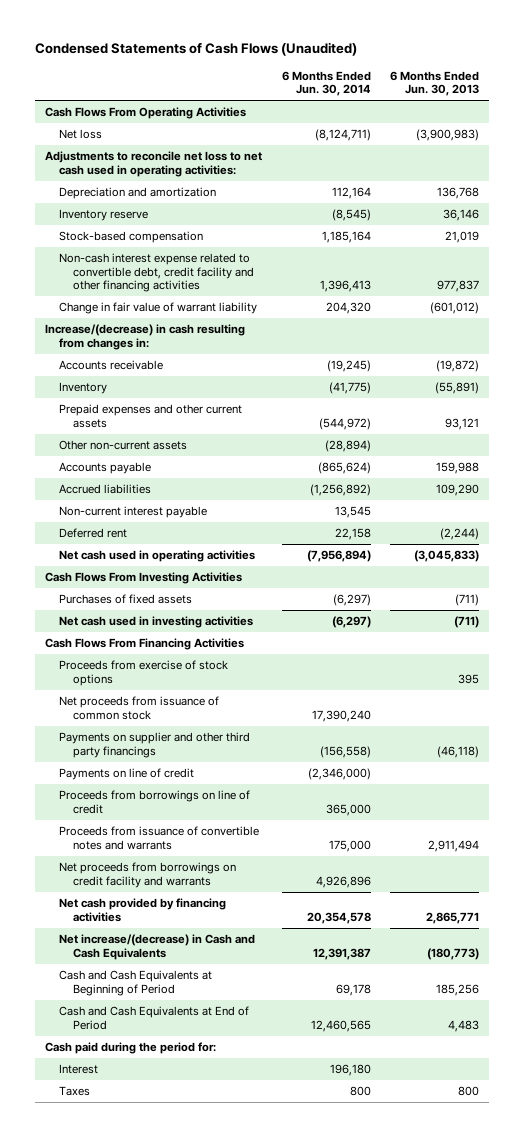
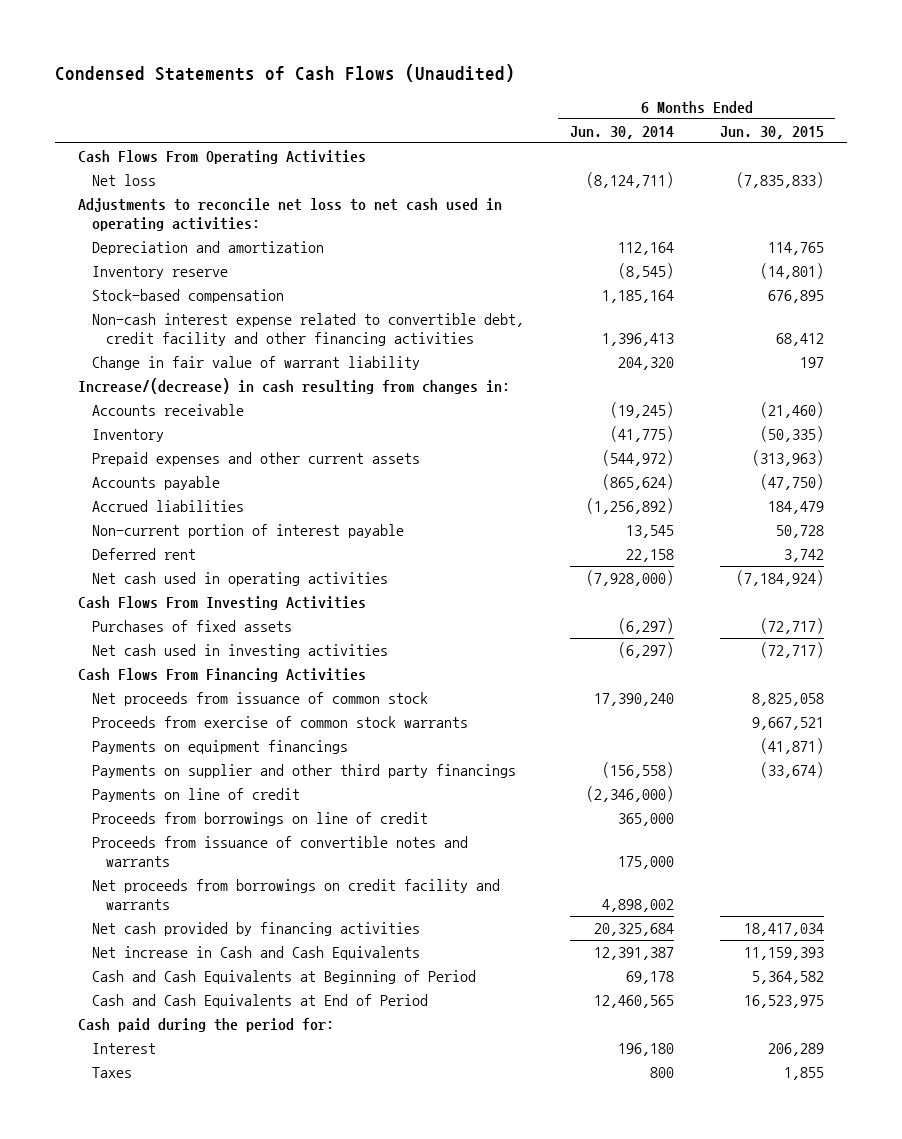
- | 6 Months Ended Jun. 30, 2014 | 6 Months Ended Jun. 30, 2013
+ | 6 Months Ended Jun. 30, 2014 | 6 Months Ended Jun. 30, 2015
- Other non-current assets | (28,894) |
- Non-current interest payable | 13,545 |
+ Non-current portion of interest payable | 13,545 | 50,728
- Net cash used in operating activities | (7,956,894) | (3,045,833)
+ Net cash used in operating activities | (7,928,000) | (7,184,924)
- Proceeds from exercise of stock options | | 395
+ Proceeds from exercise of common stock warrants | | 9,667,521
+ Payments on equipment financings | | (41,871)
- Net proceeds from borrowings on credit facility and warrants | 4,926,896 |
- Net cash provided by financing activities | 20,354,578 | 2,865,771
- Net increase/(decrease) in Cash and Cash Equivalents | 12,391,387 | (180,773)
+ Net proceeds from borrowings on credit facility and warrants | 4,898,002 |
+ Net cash provided by financing activities | 20,325,684 | 18,417,034
+ Net increase in Cash and Cash Equivalents | 12,391,387 | 11,159,393

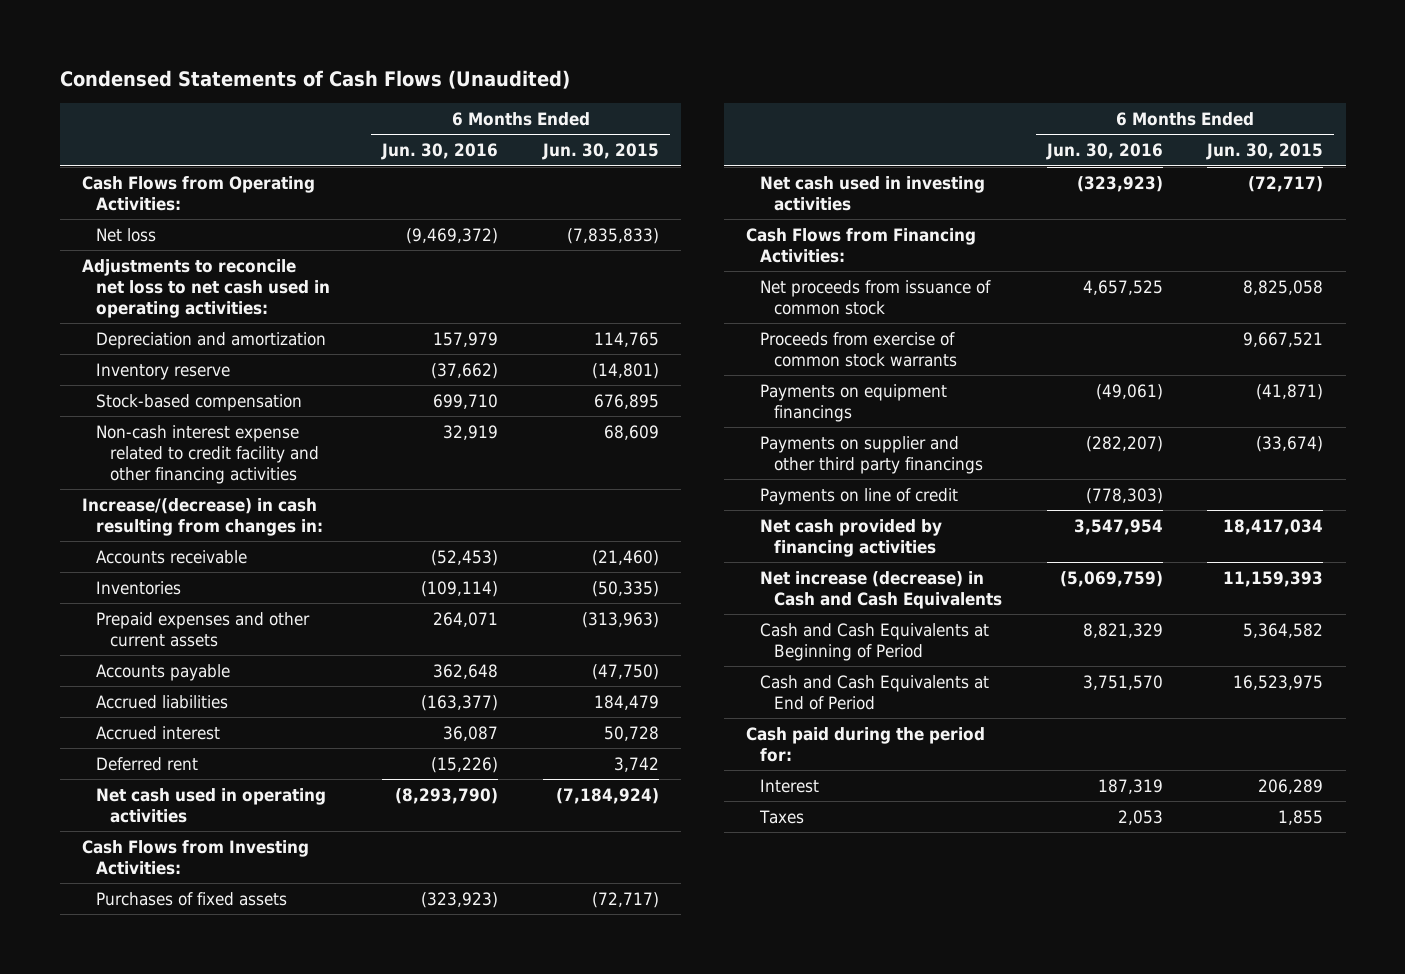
- | 6 Months Ended Jun. 30, 2014 | 6 Months Ended Jun. 30, 2015
+ | 6 Months Ended Jun. 30, 2016 | 6 Months Ended Jun. 30, 2015
- Cash Flows From Operating Activities
+ Cash Flows from Operating Activities:
- Non-cash interest expense related to convertible debt, credit facility and other financing activities | 1,396,413 | 68,412
- Change in fair value of warrant liability | 204,320 | 197
+ Non-cash interest expense related to credit facility and other financing activities | 32,919 | 68,609
- Inventory | (41,775) | (50,335)
+ Inventories | (109,114) | (50,335)
- Non-current portion of interest payable | 13,545 | 50,728
+ Accrued interest | 36,087 | 50,728
- Cash Flows From Investing Activities
+ Cash Flows from Investing Activities:
- Cash Flows From Financing Activities
+ Cash Flows from Financing Activities:
- Proceeds from borrowings on line of credit | 365,000 |
- Proceeds from issuance of convertible notes and warrants | 175,000 |
- Net proceeds from borrowings on credit facility and warrants | 4,898,002 |
- Net increase in Cash and Cash Equivalents | 12,391,387 | 11,159,393
+ Net increase (decrease) in Cash and Cash Equivalents | (5,069,759) | 11,159,393

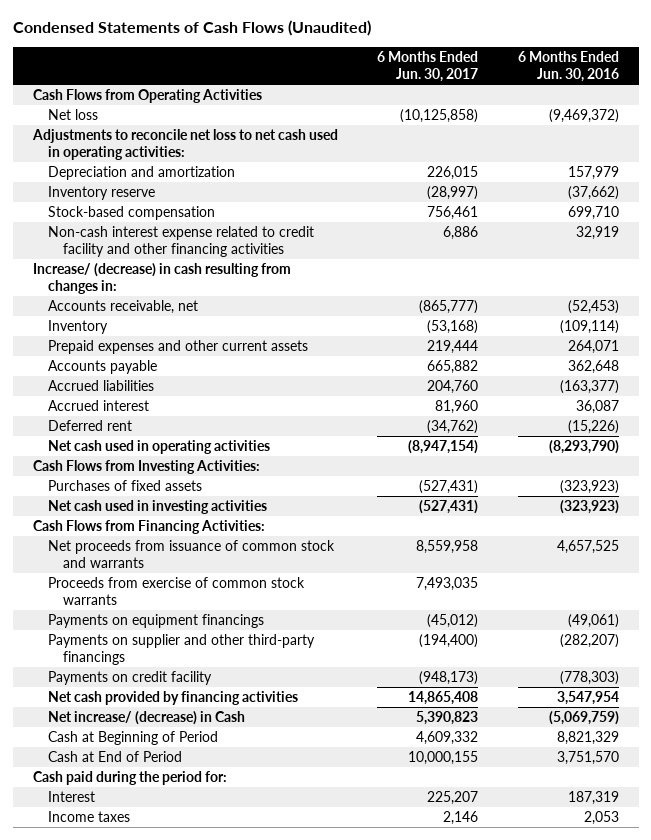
- | 6 Months Ended Jun. 30, 2016 | 6 Months Ended Jun. 30, 2015
+ | 6 Months Ended Jun. 30, 2017 | 6 Months Ended Jun. 30, 2016
- Cash Flows from Operating Activities:
+ Cash Flows from Operating Activities
- Increase/(decrease) in cash resulting from changes in:
- Accounts receivable | (52,453) | (21,460)
- Inventories | (109,114) | (50,335)
+ Increase/ (decrease) in cash resulting from changes in:
+ Accounts receivable, net | (865,777) | (52,453)
+ Inventory | (53,168) | (109,114)
- Net proceeds from issuance of common stock | 4,657,525 | 8,825,058
+ Net proceeds from issuance of common stock and warrants | 8,559,958 | 4,657,525
- Payments on supplier and other third party financings | (282,207) | (33,674)
- Payments on line of credit | (778,303) |
+ Payments on supplier and other third-party financings | (194,400) | (282,207)
+ Payments on credit facility | (948,173) | (778,303)
- Net increase (decrease) in Cash and Cash Equivalents | (5,069,759) | 11,159,393
- Cash and Cash Equivalents at Beginning of Period | 8,821,329 | 5,364,582
- Cash and Cash Equivalents at End of Period | 3,751,570 | 16,523,975
+ Net increase/ (decrease) in Cash | 5,390,823 | (5,069,759)
+ Cash at Beginning of Period | 4,609,332 | 8,821,329
+ Cash at End of Period | 10,000,155 | 3,751,570
- Taxes | 2,053 | 1,855
+ Income taxes | 2,146 | 2,053

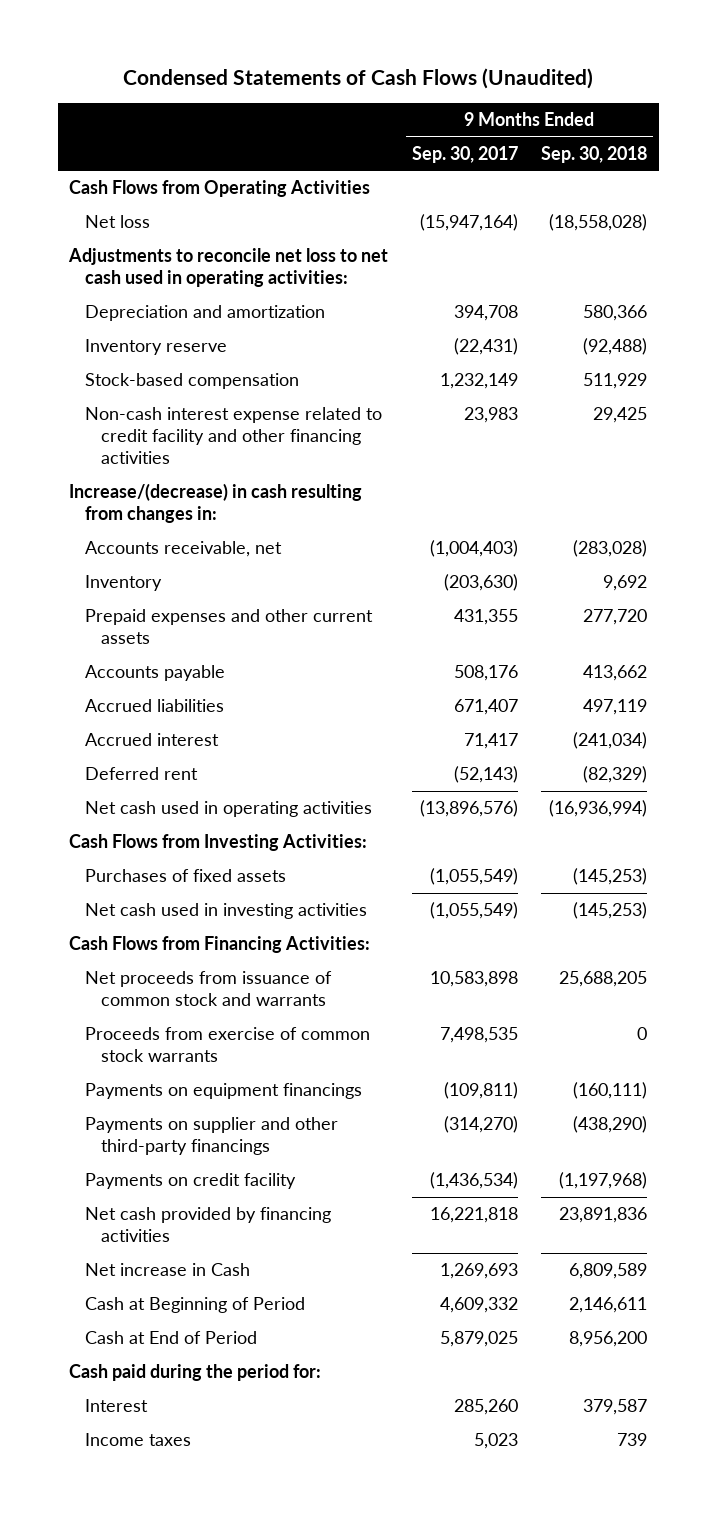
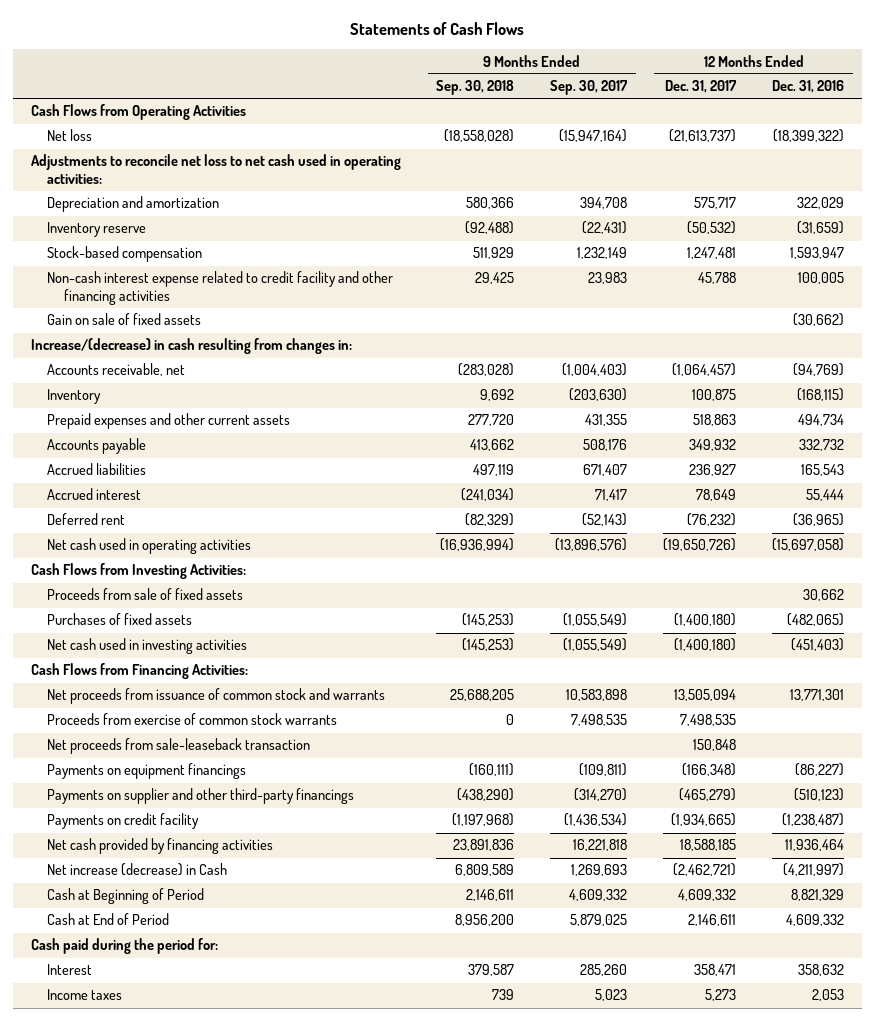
- Condensed Statements of Cash Flows (Unaudited)
+ Statements of Cash Flows
- | 9 Months Ended Sep. 30, 2017 | 9 Months Ended Sep. 30, 2018
+ | 9 Months Ended Sep. 30, 2018 | 9 Months Ended Sep. 30, 2017 | 12 Months Ended Dec. 31, 2017 | 12 Months Ended Dec. 31, 2016
+ Gain on sale of fixed assets | | | | (30,662)
+ Proceeds from sale of fixed assets | | | | 30,662
+ Net proceeds from sale-leaseback transaction | | | 150,848 |
- Net increase in Cash | 1,269,693 | 6,809,589
+ Net increase (decrease) in Cash | 6,809,589 | 1,269,693 | (2,462,721) | (4,211,997)

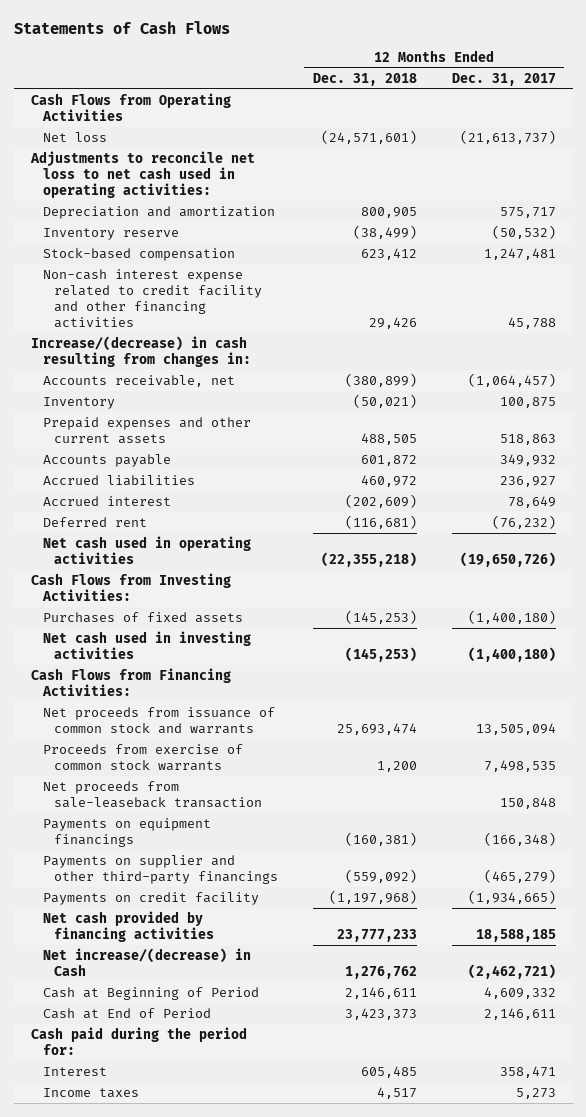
- | 9 Months Ended Sep. 30, 2018 | 9 Months Ended Sep. 30, 2017 | 12 Months Ended Dec. 31, 2017 | 12 Months Ended Dec. 31, 2016
+ | 12 Months Ended Dec. 31, 2018 | 12 Months Ended Dec. 31, 2017
- Gain on sale of fixed assets | | | | (30,662)
- Proceeds from sale of fixed assets | | | | 30,662
- Net increase (decrease) in Cash | 6,809,589 | 1,269,693 | (2,462,721) | (4,211,997)
+ Net increase/(decrease) in Cash | 1,276,762 | (2,462,721)

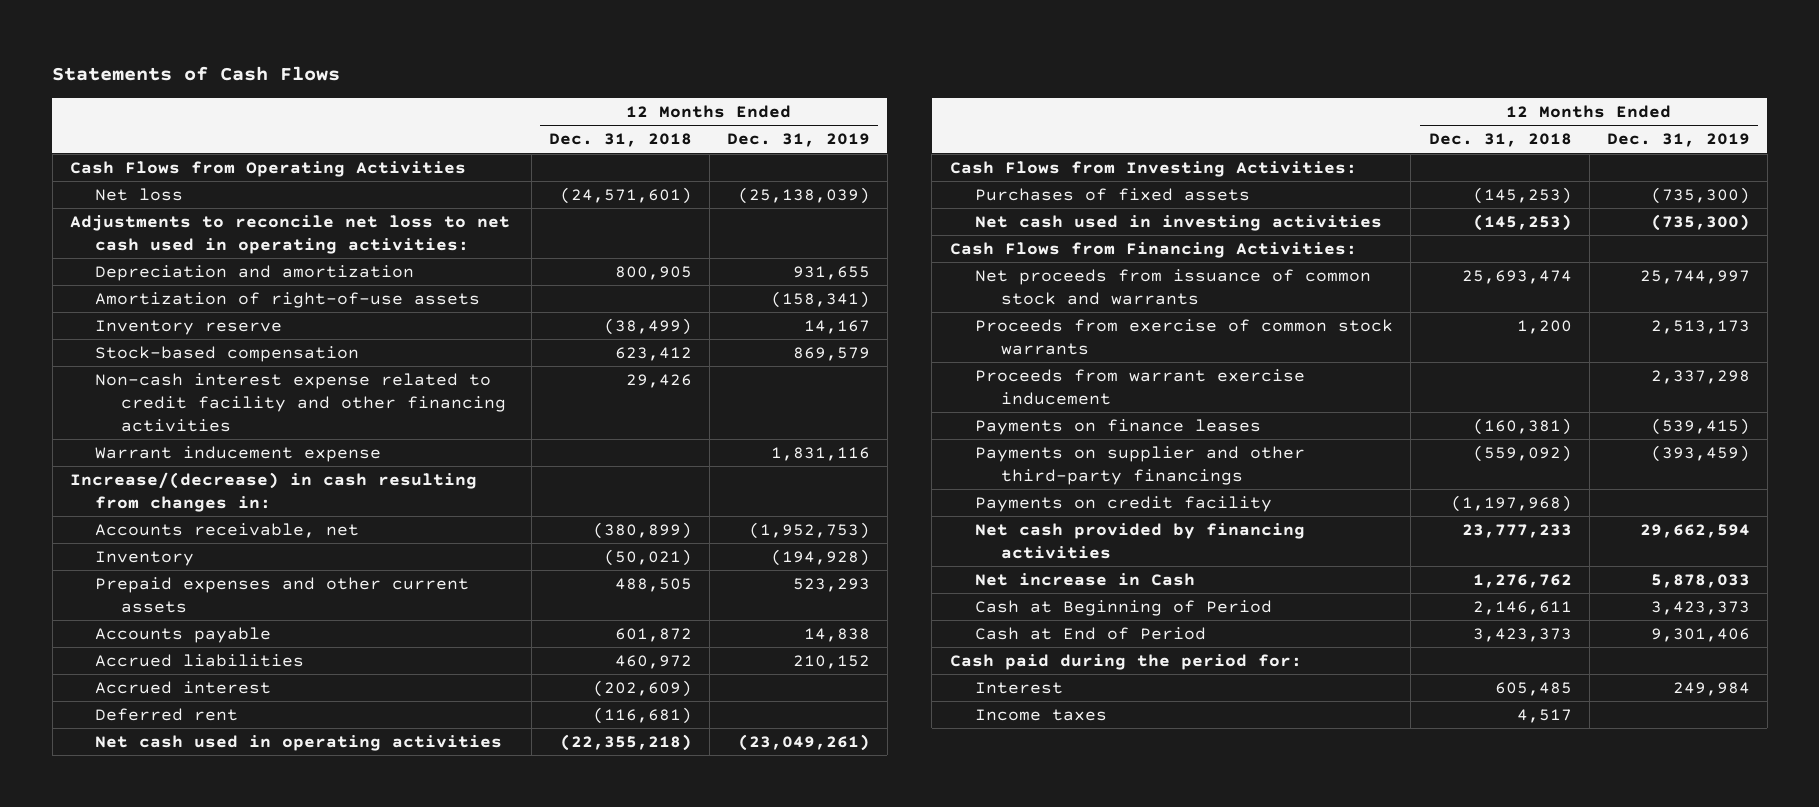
- | 12 Months Ended Dec. 31, 2018 | 12 Months Ended Dec. 31, 2017
+ | 12 Months Ended Dec. 31, 2018 | 12 Months Ended Dec. 31, 2019
+ Amortization of right-of-use assets | | (158,341)
+ Warrant inducement expense | | 1,831,116
- Net proceeds from sale-leaseback transaction | | 150,848
- Payments on equipment financings | (160,381) | (166,348)
+ Proceeds from warrant exercise inducement | | 2,337,298
+ Payments on finance leases | (160,381) | (539,415)
- Net increase/(decrease) in Cash | 1,276,762 | (2,462,721)
+ Net increase in Cash | 1,276,762 | 5,878,033

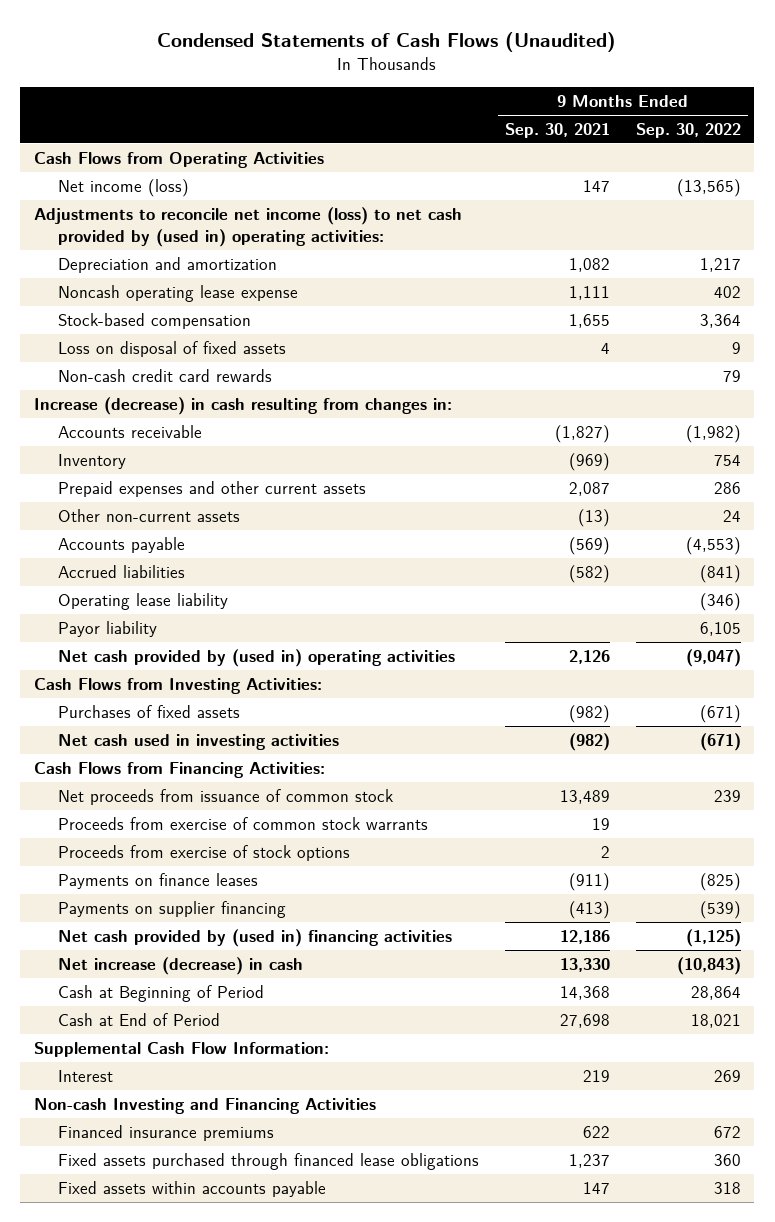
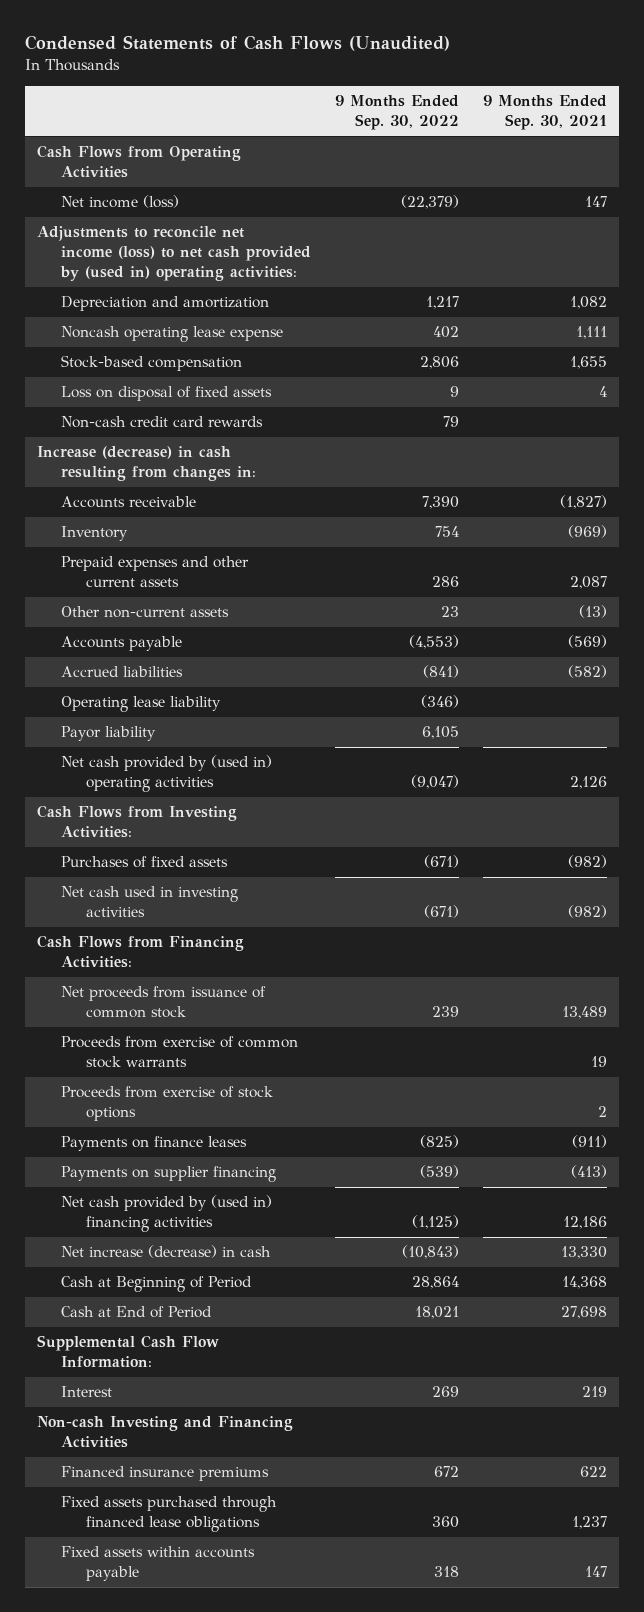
- | 9 Months Ended Sep. 30, 2021 | 9 Months Ended Sep. 30, 2022
+ | 9 Months Ended Sep. 30, 2022 | 9 Months Ended Sep. 30, 2021
- Net income (loss) | 147 | (13,565)
+ Net income (loss) | (22,379) | 147
- Stock-based compensation | 1,655 | 3,364
+ Stock-based compensation | 2,806 | 1,655
- Accounts receivable | (1,827) | (1,982)
+ Accounts receivable | 7,390 | (1,827)
- Other non-current assets | (13) | 24
+ Other non-current assets | 23 | (13)

